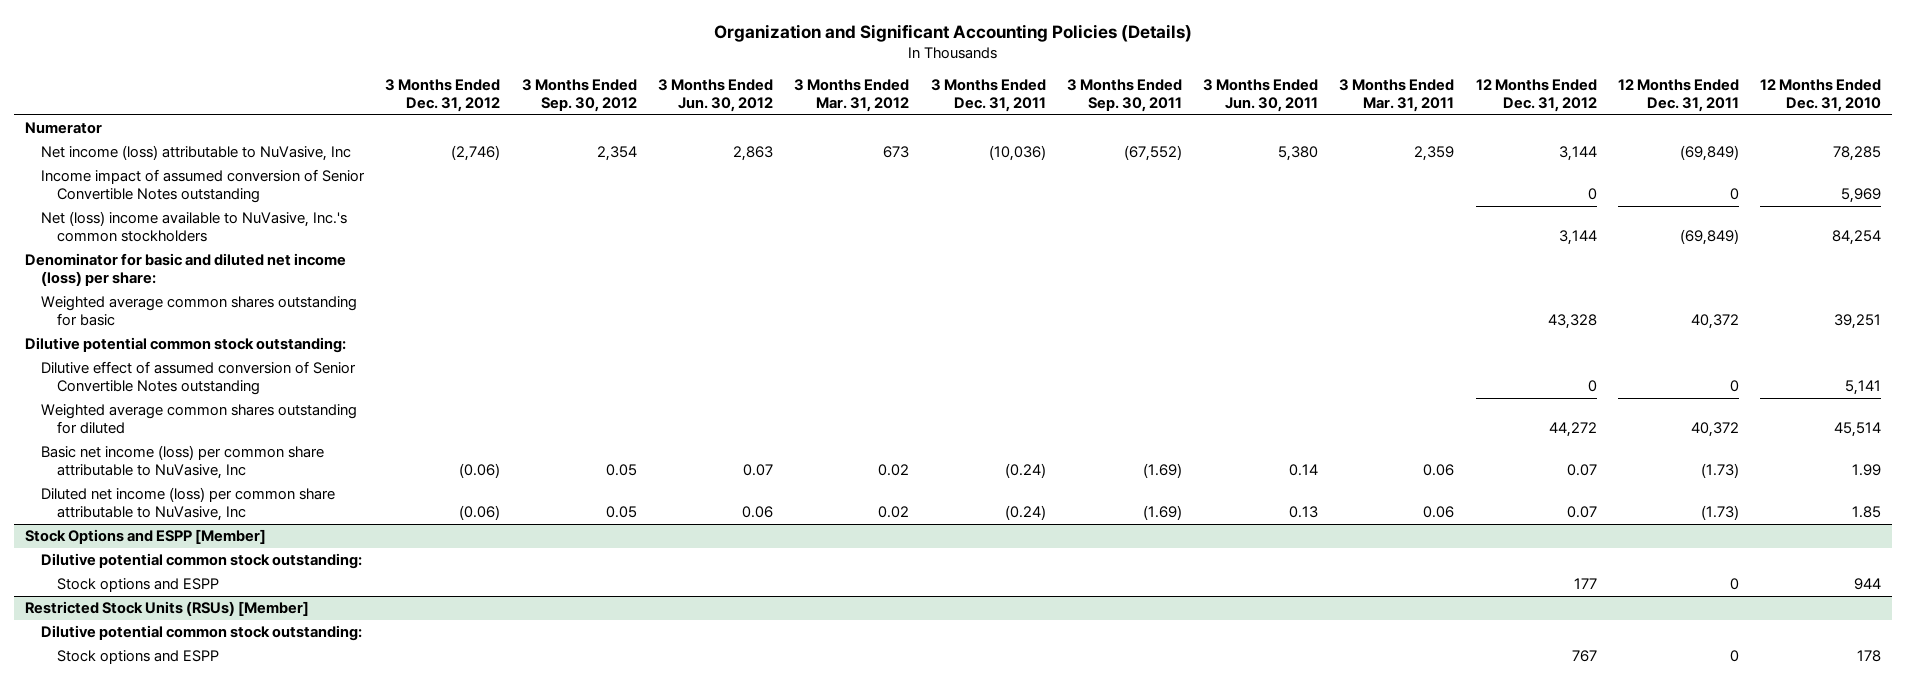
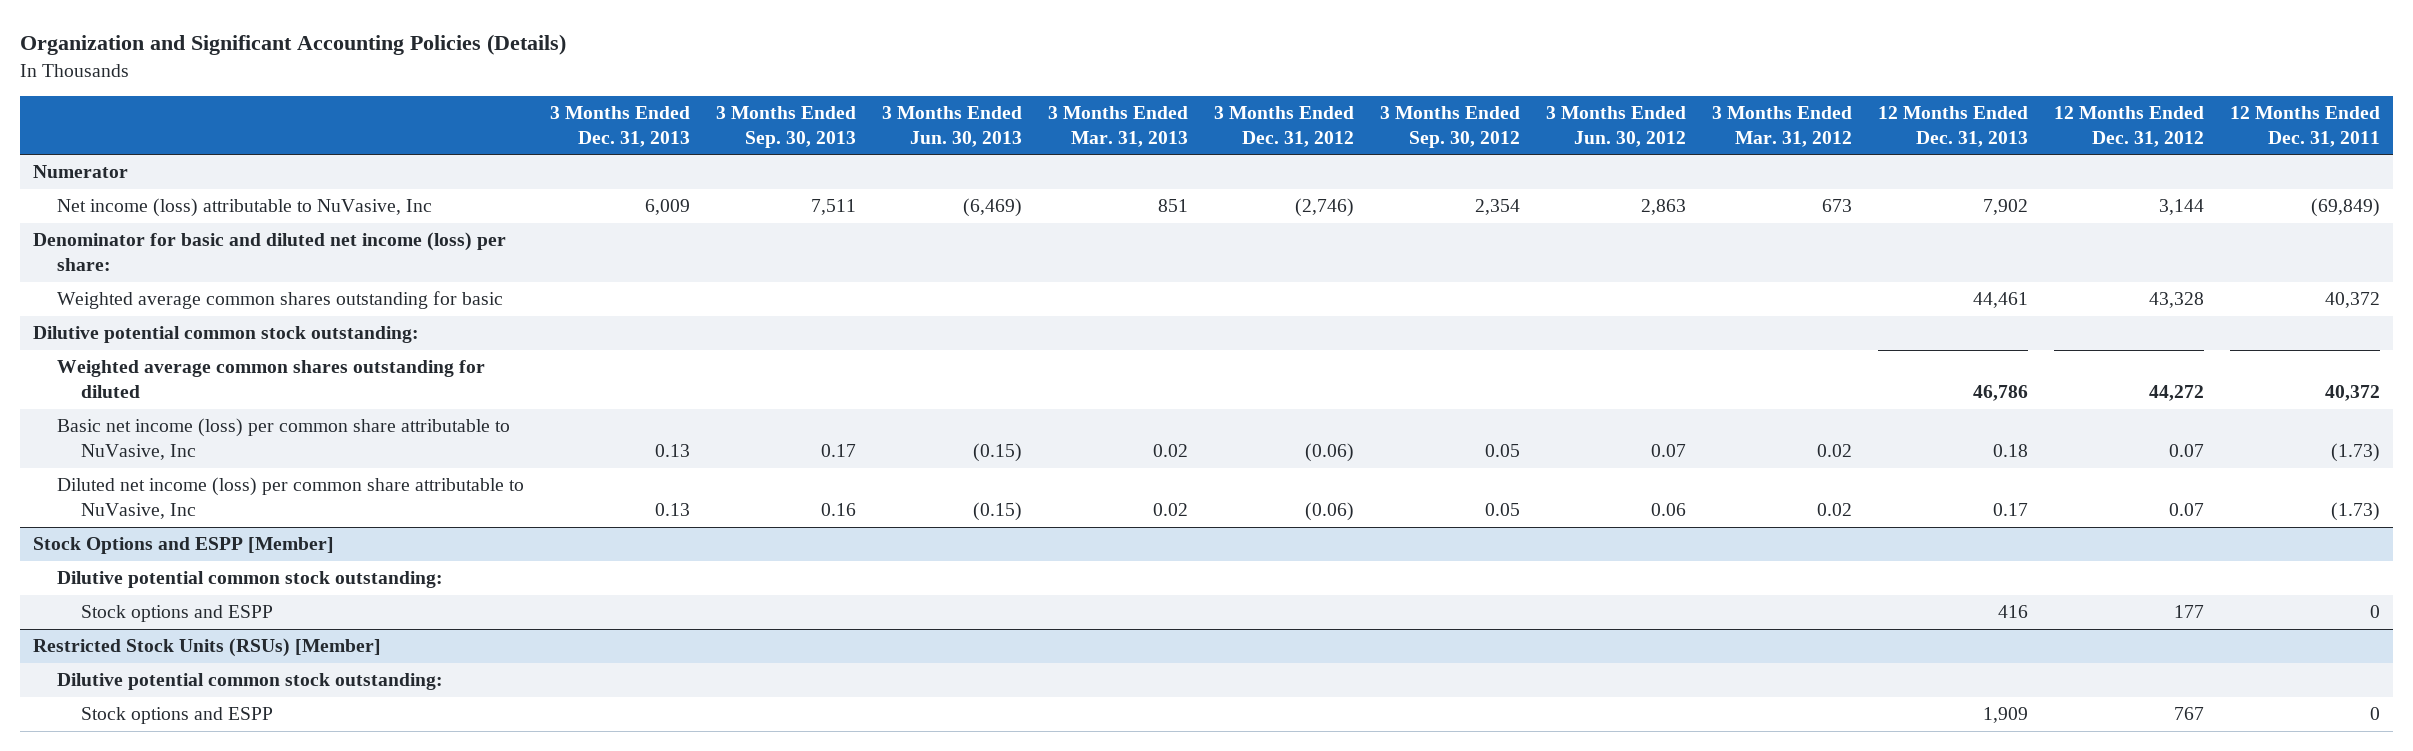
- | 3 Months Ended Dec. 31, 2012 | 3 Months Ended Sep. 30, 2012 | 3 Months Ended Jun. 30, 2012 | 3 Months Ended Mar. 31, 2012 | 3 Months Ended Dec. 31, 2011 | 3 Months Ended Sep. 30, 2011 | 3 Months Ended Jun. 30, 2011 | 3 Months Ended Mar. 31, 2011 | 12 Months Ended Dec. 31, 2012 | 12 Months Ended Dec. 31, 2011 | 12 Months Ended Dec. 31, 2010
+ | 3 Months Ended Dec. 31, 2013 | 3 Months Ended Sep. 30, 2013 | 3 Months Ended Jun. 30, 2013 | 3 Months Ended Mar. 31, 2013 | 3 Months Ended Dec. 31, 2012 | 3 Months Ended Sep. 30, 2012 | 3 Months Ended Jun. 30, 2012 | 3 Months Ended Mar. 31, 2012 | 12 Months Ended Dec. 31, 2013 | 12 Months Ended Dec. 31, 2012 | 12 Months Ended Dec. 31, 2011
- Income impact of assumed conversion of Senior Convertible Notes outstanding | | | | | | | | | 0 | 0 | 5,969
- Net (loss) income available to NuVasive, Inc.'s common stockholders | | | | | | | | | 3,144 | (69,849) | 84,254
- Dilutive effect of assumed conversion of Senior Convertible Notes outstanding | | | | | | | | | 0 | 0 | 5,141

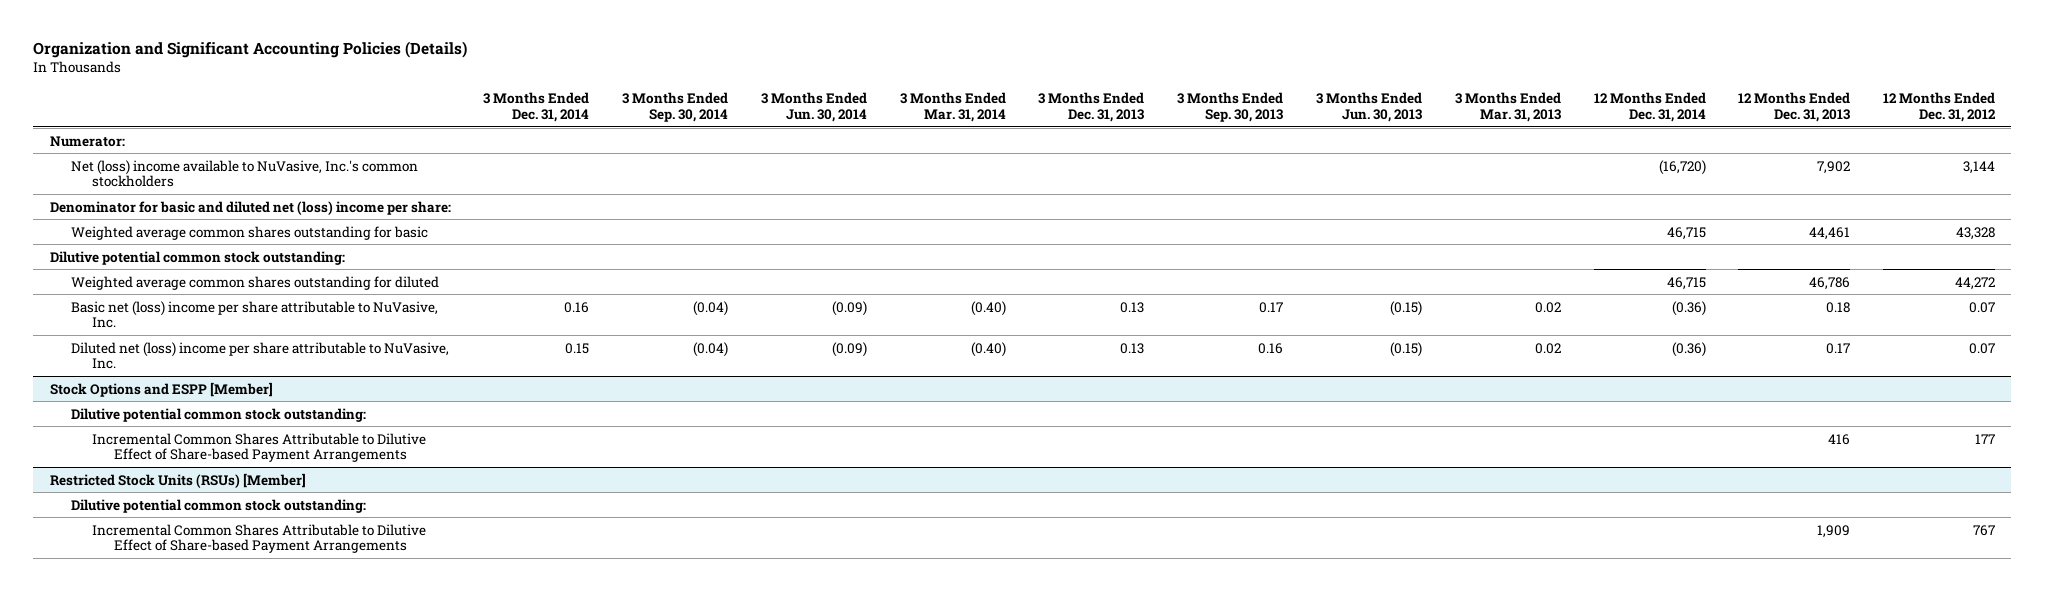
- | 3 Months Ended Dec. 31, 2013 | 3 Months Ended Sep. 30, 2013 | 3 Months Ended Jun. 30, 2013 | 3 Months Ended Mar. 31, 2013 | 3 Months Ended Dec. 31, 2012 | 3 Months Ended Sep. 30, 2012 | 3 Months Ended Jun. 30, 2012 | 3 Months Ended Mar. 31, 2012 | 12 Months Ended Dec. 31, 2013 | 12 Months Ended Dec. 31, 2012 | 12 Months Ended Dec. 31, 2011
+ | 3 Months Ended Dec. 31, 2014 | 3 Months Ended Sep. 30, 2014 | 3 Months Ended Jun. 30, 2014 | 3 Months Ended Mar. 31, 2014 | 3 Months Ended Dec. 31, 2013 | 3 Months Ended Sep. 30, 2013 | 3 Months Ended Jun. 30, 2013 | 3 Months Ended Mar. 31, 2013 | 12 Months Ended Dec. 31, 2014 | 12 Months Ended Dec. 31, 2013 | 12 Months Ended Dec. 31, 2012
- Numerator
- Net income (loss) attributable to NuVasive, Inc | 6,009 | 7,511 | (6,469) | 851 | (2,746) | 2,354 | 2,863 | 673 | 7,902 | 3,144 | (69,849)
- Denominator for basic and diluted net income (loss) per share:
+ Numerator:
+ Net (loss) income available to NuVasive, Inc.'s common stockholders | | | | | | | | | (16,720) | 7,902 | 3,144
+ Denominator for basic and diluted net (loss) income per share:
- Basic net income (loss) per common share attributable to NuVasive, Inc | 0.13 | 0.17 | (0.15) | 0.02 | (0.06) | 0.05 | 0.07 | 0.02 | 0.18 | 0.07 | (1.73)
- Diluted net income (loss) per common share attributable to NuVasive, Inc | 0.13 | 0.16 | (0.15) | 0.02 | (0.06) | 0.05 | 0.06 | 0.02 | 0.17 | 0.07 | (1.73)
+ Basic net (loss) income per share attributable to NuVasive, Inc. | 0.16 | (0.04) | (0.09) | (0.40) | 0.13 | 0.17 | (0.15) | 0.02 | (0.36) | 0.18 | 0.07
+ Diluted net (loss) income per share attributable to NuVasive, Inc. | 0.15 | (0.04) | (0.09) | (0.40) | 0.13 | 0.16 | (0.15) | 0.02 | (0.36) | 0.17 | 0.07
@ Stock Options and ESPP [Member]
- Stock options and ESPP | | | | | | | | | 416 | 177 | 0
+ Incremental Common Shares Attributable to Dilutive Effect of Share-based Payment Arrangements | | | | | | | | | | 416 | 177
@ Restricted Stock Units (RSUs) [Member]
- Stock options and ESPP | | | | | | | | | 1,909 | 767 | 0
+ Incremental Common Shares Attributable to Dilutive Effect of Share-based Payment Arrangements | | | | | | | | | | 1,909 | 767

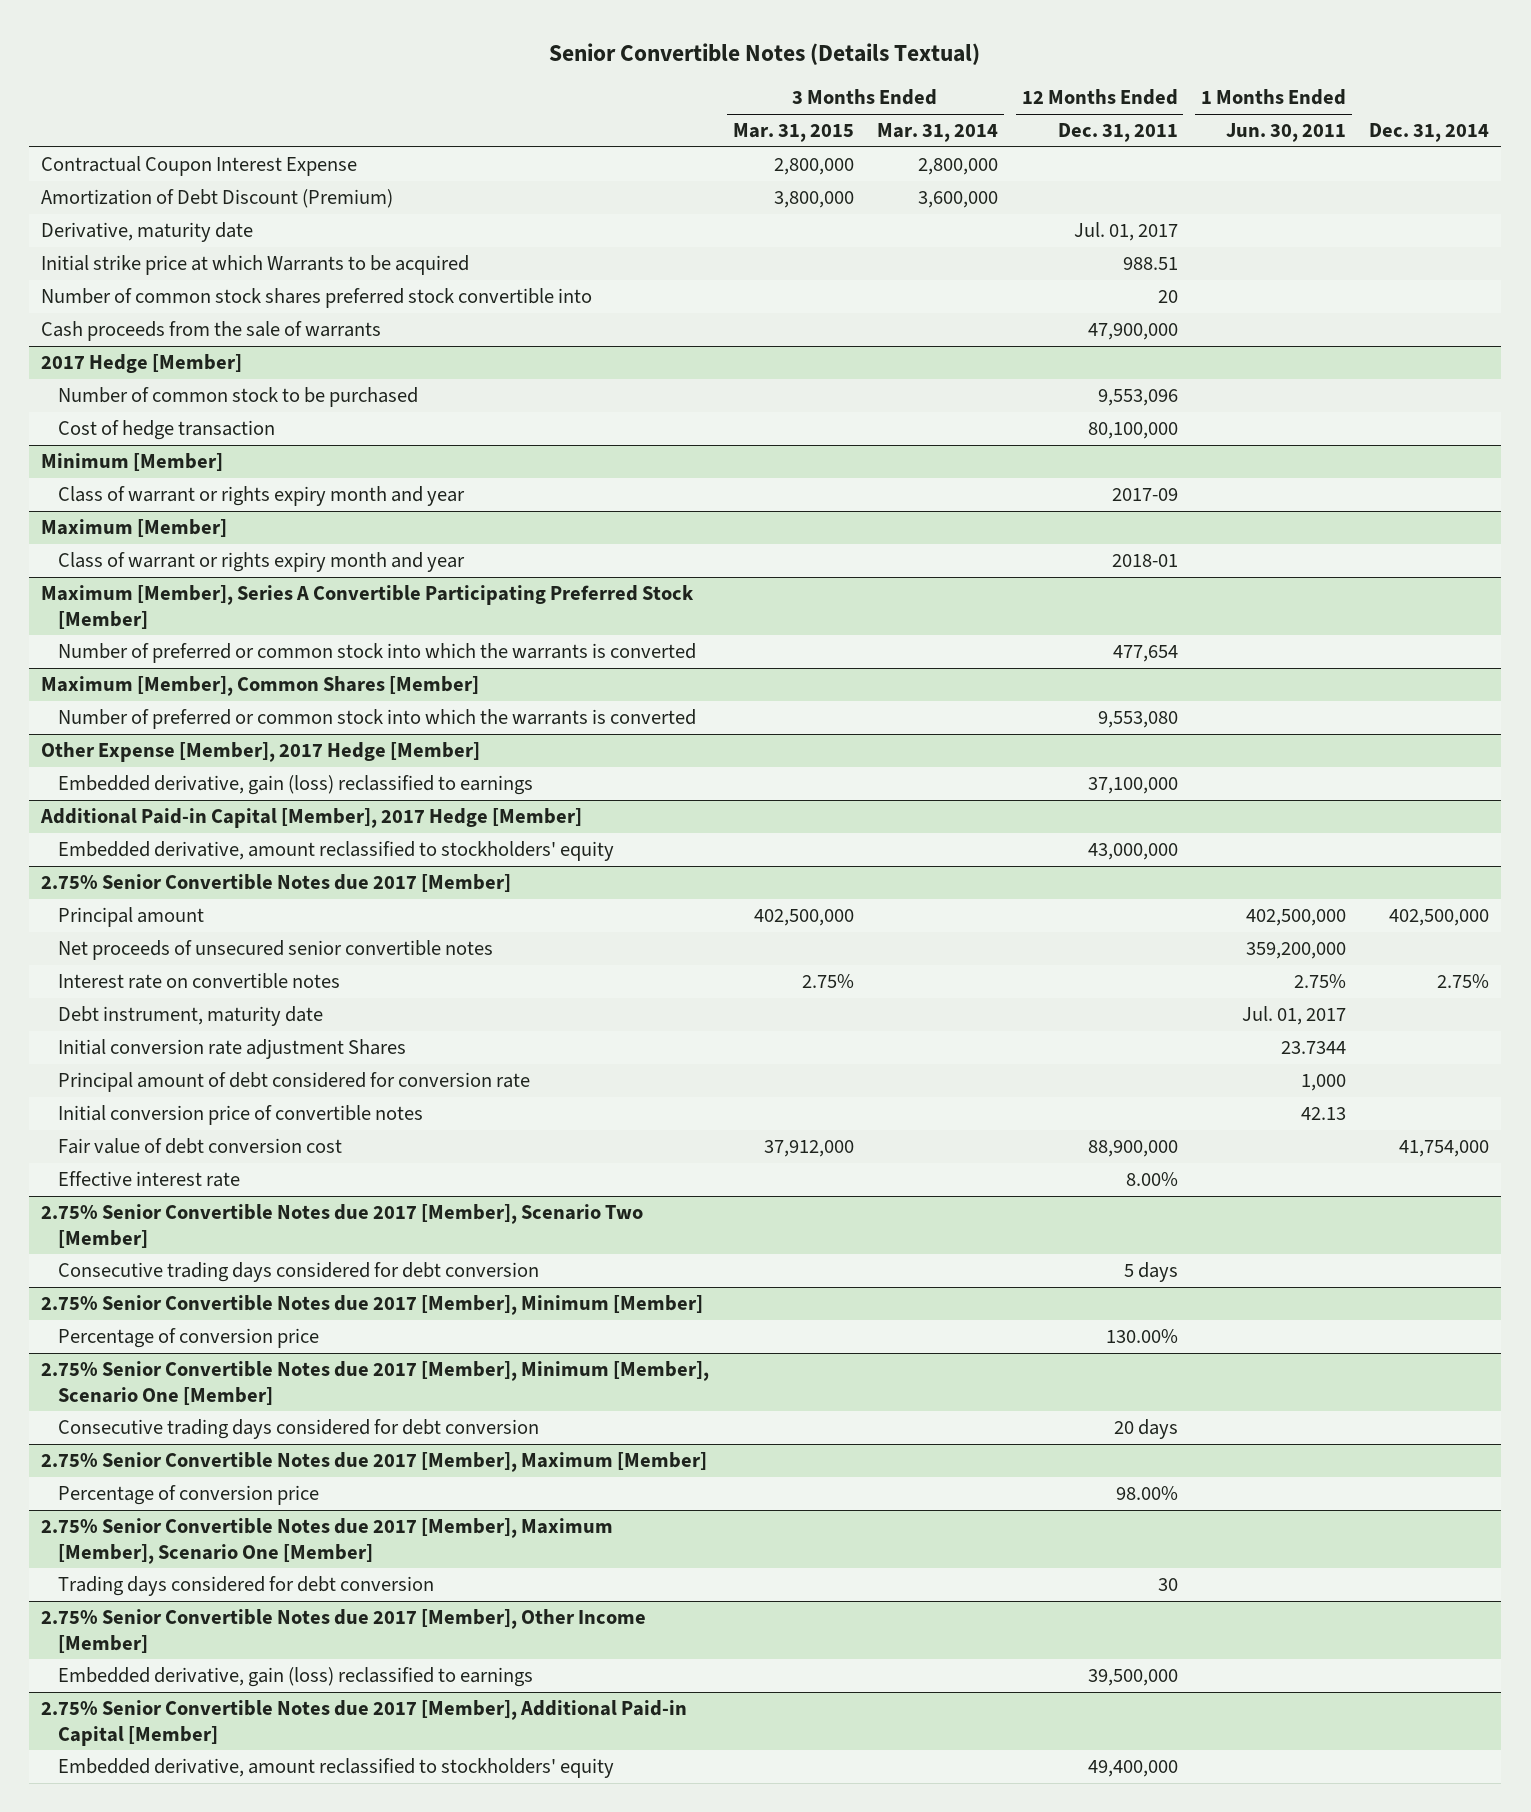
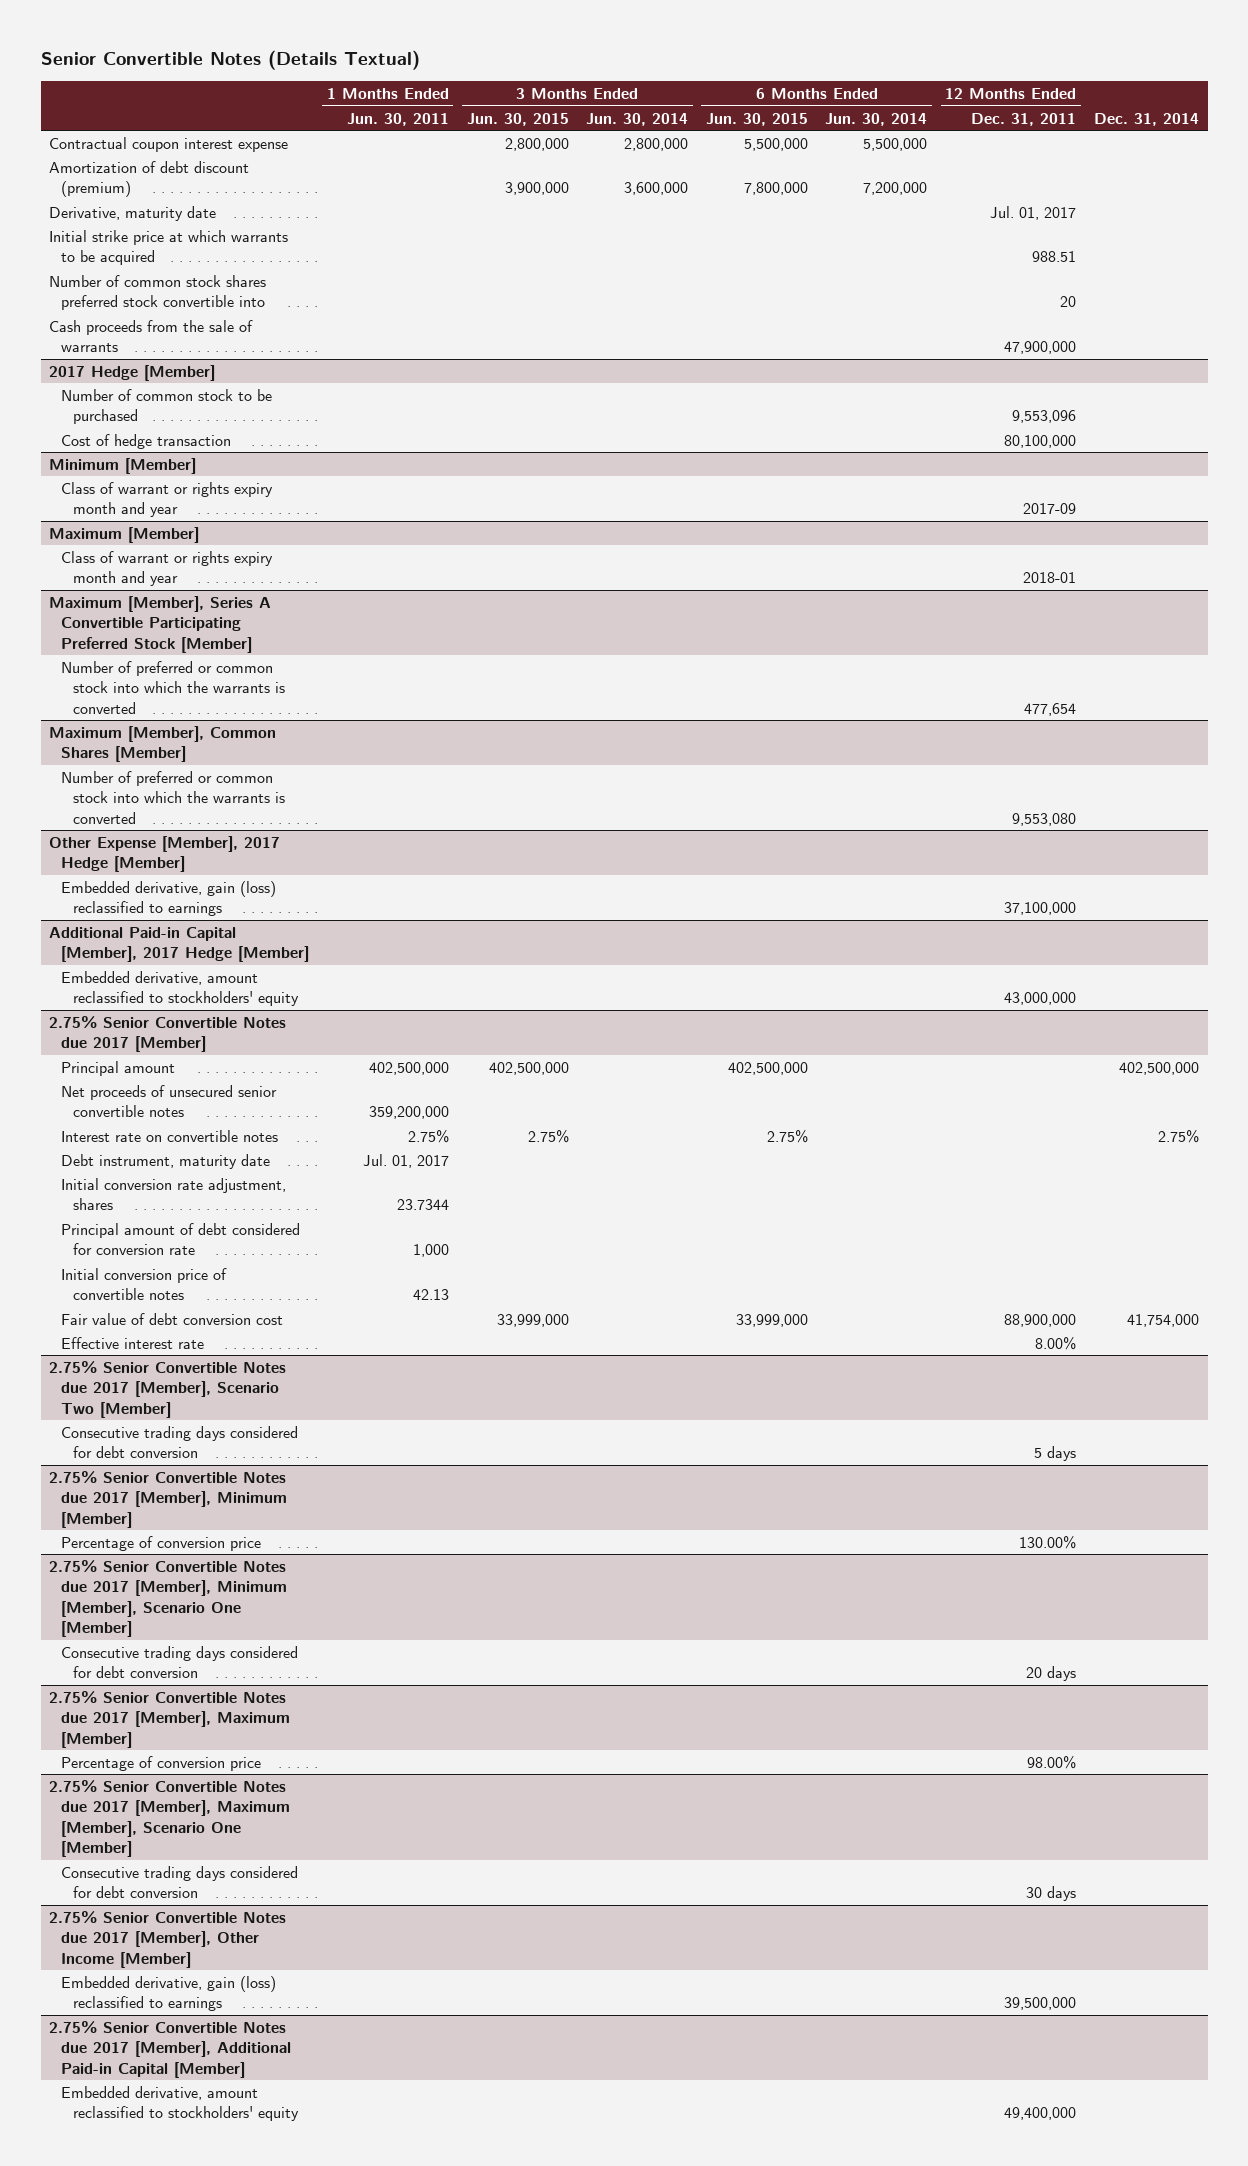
- | 3 Months Ended Mar. 31, 2015 | 3 Months Ended Mar. 31, 2014 | 12 Months Ended Dec. 31, 2011 | 1 Months Ended Jun. 30, 2011 | Dec. 31, 2014
+ | 1 Months Ended Jun. 30, 2011 | 3 Months Ended Jun. 30, 2015 | 3 Months Ended Jun. 30, 2014 | 6 Months Ended Jun. 30, 2015 | 6 Months Ended Jun. 30, 2014 | 12 Months Ended Dec. 31, 2011 | Dec. 31, 2014
- Contractual Coupon Interest Expense | 2,800,000 | 2,800,000 | | |
- Amortization of Debt Discount (Premium) | 3,800,000 | 3,600,000 | | |
+ Contractual coupon interest expense | | 2,800,000 | 2,800,000 | 5,500,000 | 5,500,000 | |
+ Amortization of debt discount (premium) | | 3,900,000 | 3,600,000 | 7,800,000 | 7,200,000 | |
- Initial strike price at which Warrants to be acquired | | | 988.51 | |
+ Initial strike price at which warrants to be acquired | | | | | | 988.51 |
@ 2.75% Senior Convertible Notes due 2017 [Member]
- Initial conversion rate adjustment Shares | | | | 23.7344 |
+ Initial conversion rate adjustment, shares | 23.7344 | | | | | |
@ 2.75% Senior Convertible Notes due 2017 [Member], Maximum [Member], Scenario One [Member]
- Trading days considered for debt conversion | | | 30 | |
+ Consecutive trading days considered for debt conversion | | | | | | 30 days |

